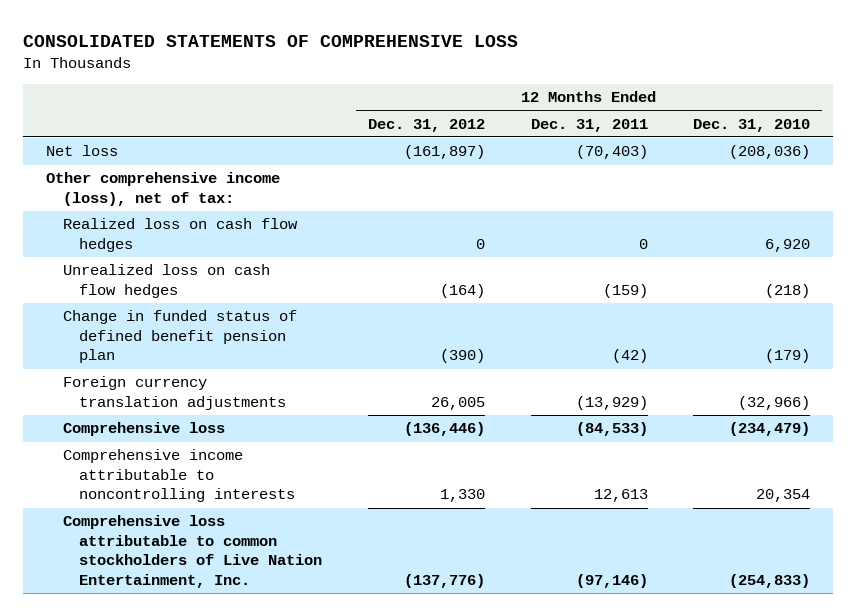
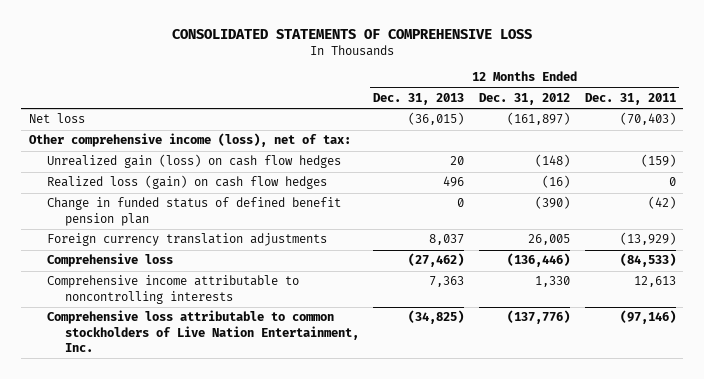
- | 12 Months Ended Dec. 31, 2012 | 12 Months Ended Dec. 31, 2011 | 12 Months Ended Dec. 31, 2010
+ | 12 Months Ended Dec. 31, 2013 | 12 Months Ended Dec. 31, 2012 | 12 Months Ended Dec. 31, 2011
- Realized loss on cash flow hedges | 0 | 0 | 6,920
- Unrealized loss on cash flow hedges | (164) | (159) | (218)
+ Unrealized gain (loss) on cash flow hedges | 20 | (148) | (159)
+ Realized loss (gain) on cash flow hedges | 496 | (16) | 0

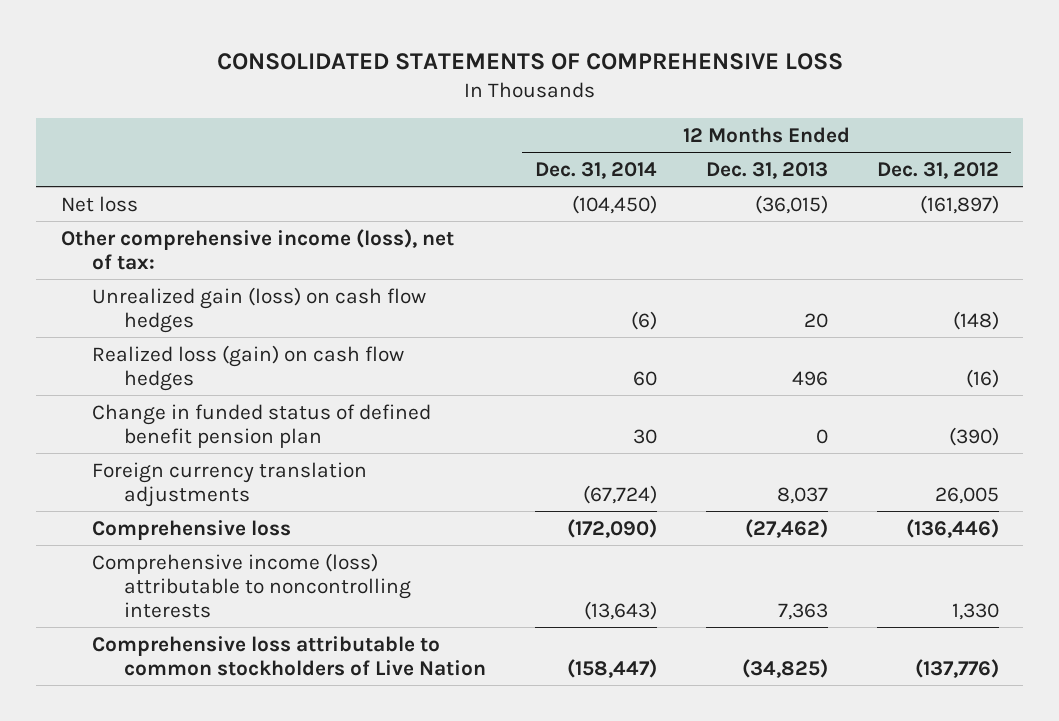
- | 12 Months Ended Dec. 31, 2013 | 12 Months Ended Dec. 31, 2012 | 12 Months Ended Dec. 31, 2011
+ | 12 Months Ended Dec. 31, 2014 | 12 Months Ended Dec. 31, 2013 | 12 Months Ended Dec. 31, 2012
- Comprehensive income attributable to noncontrolling interests | 7,363 | 1,330 | 12,613
- Comprehensive loss attributable to common stockholders of Live Nation Entertainment, Inc. | (34,825) | (137,776) | (97,146)
+ Comprehensive income (loss) attributable to noncontrolling interests | (13,643) | 7,363 | 1,330
+ Comprehensive loss attributable to common stockholders of Live Nation | (158,447) | (34,825) | (137,776)

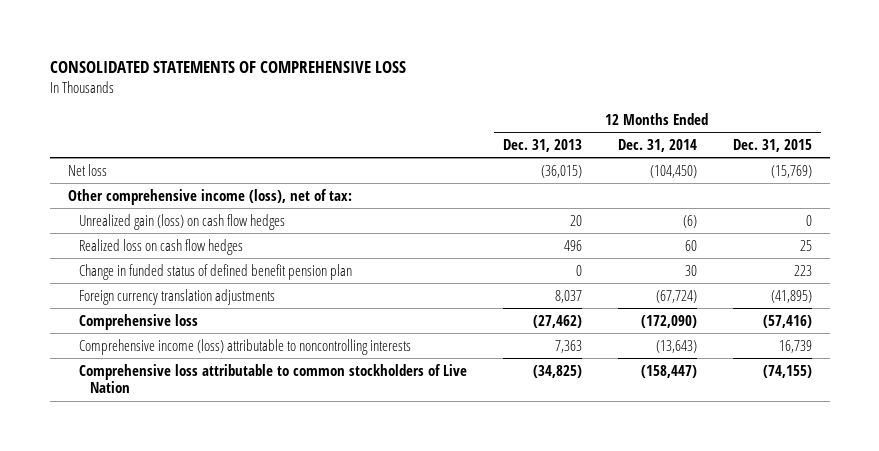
- | 12 Months Ended Dec. 31, 2014 | 12 Months Ended Dec. 31, 2013 | 12 Months Ended Dec. 31, 2012
+ | 12 Months Ended Dec. 31, 2013 | 12 Months Ended Dec. 31, 2014 | 12 Months Ended Dec. 31, 2015
- Realized loss (gain) on cash flow hedges | 60 | 496 | (16)
+ Realized loss on cash flow hedges | 496 | 60 | 25

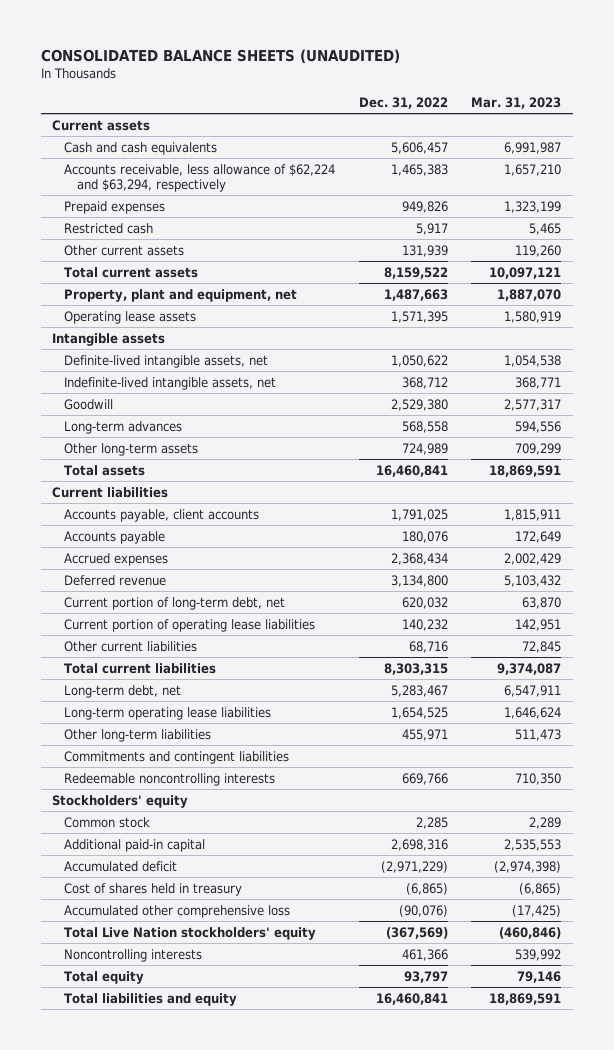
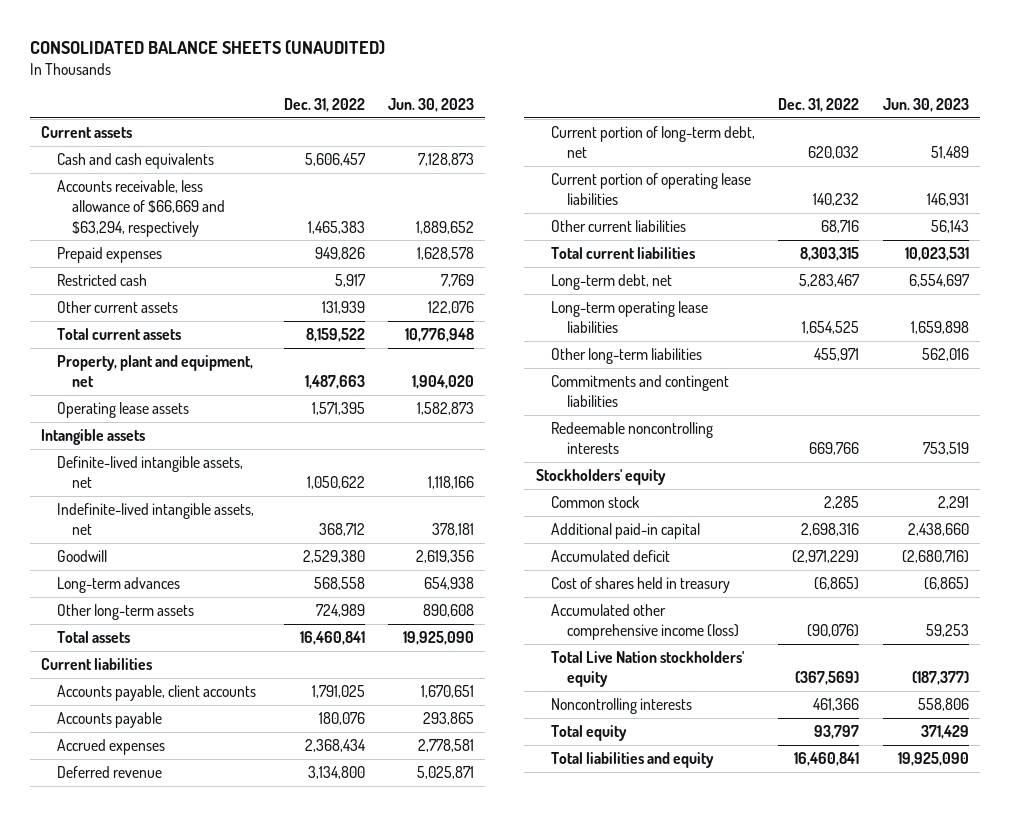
- | Dec. 31, 2022 | Mar. 31, 2023
+ | Dec. 31, 2022 | Jun. 30, 2023
- Accounts receivable, less allowance of $62,224 and $63,294, respectively | 1,465,383 | 1,657,210
+ Accounts receivable, less allowance of $66,669 and $63,294, respectively | 1,465,383 | 1,889,652
- Accumulated other comprehensive loss | (90,076) | (17,425)
+ Accumulated other comprehensive income (loss) | (90,076) | 59,253

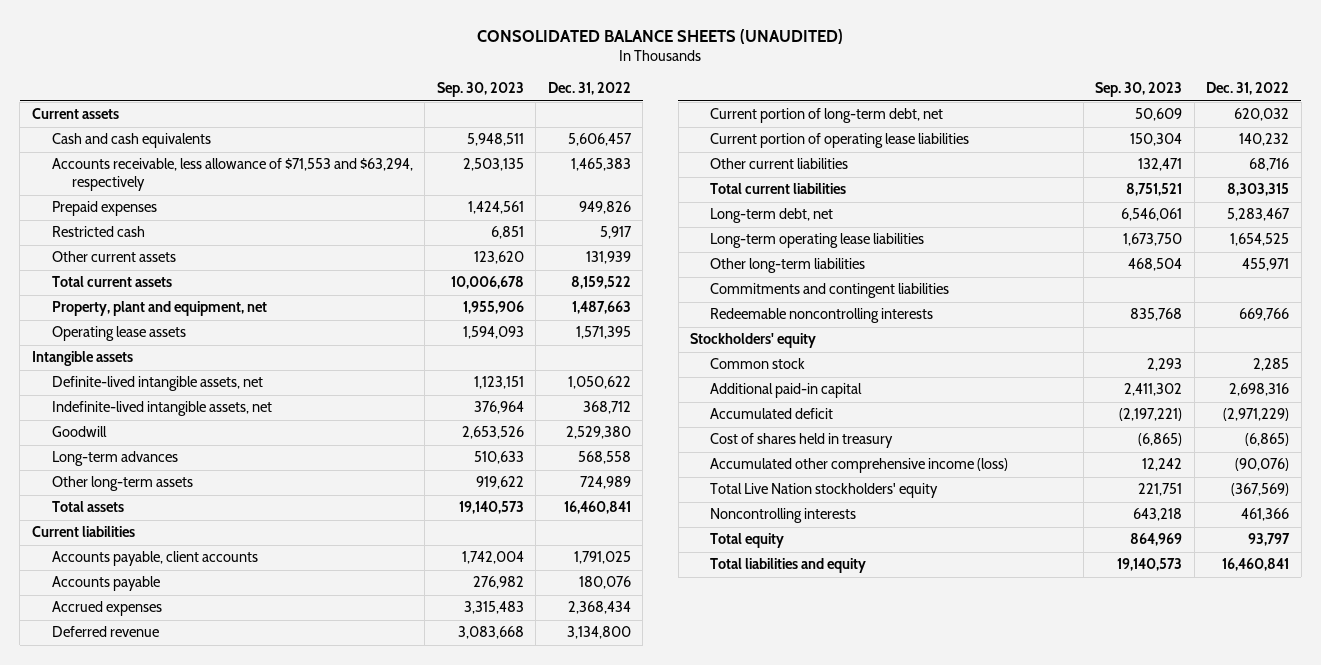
- | Dec. 31, 2022 | Jun. 30, 2023
+ | Sep. 30, 2023 | Dec. 31, 2022
- Accounts receivable, less allowance of $66,669 and $63,294, respectively | 1,465,383 | 1,889,652
+ Accounts receivable, less allowance of $71,553 and $63,294, respectively | 2,503,135 | 1,465,383

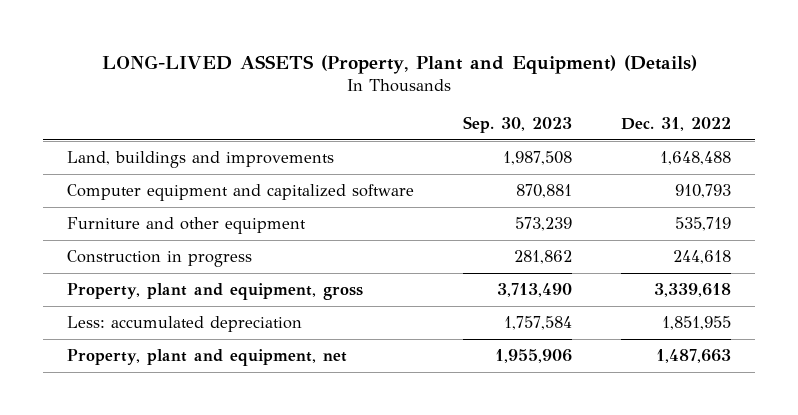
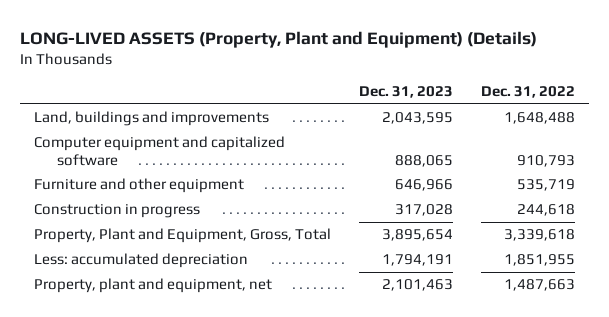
- | Sep. 30, 2023 | Dec. 31, 2022
+ | Dec. 31, 2023 | Dec. 31, 2022
- Property, plant and equipment, gross | 3,713,490 | 3,339,618
+ Property, Plant and Equipment, Gross, Total | 3,895,654 | 3,339,618

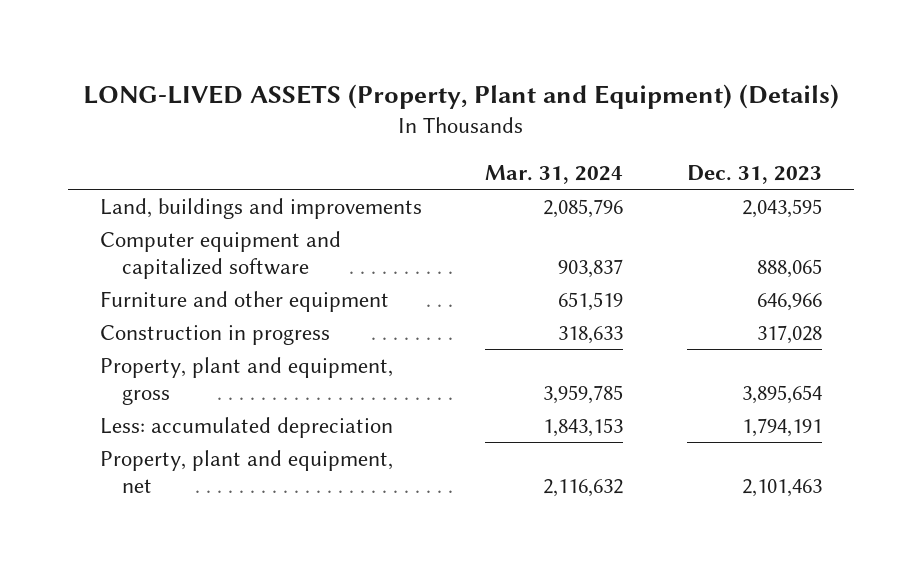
- | Dec. 31, 2023 | Dec. 31, 2022
+ | Mar. 31, 2024 | Dec. 31, 2023
- Property, Plant and Equipment, Gross, Total | 3,895,654 | 3,339,618
+ Property, plant and equipment, gross | 3,959,785 | 3,895,654

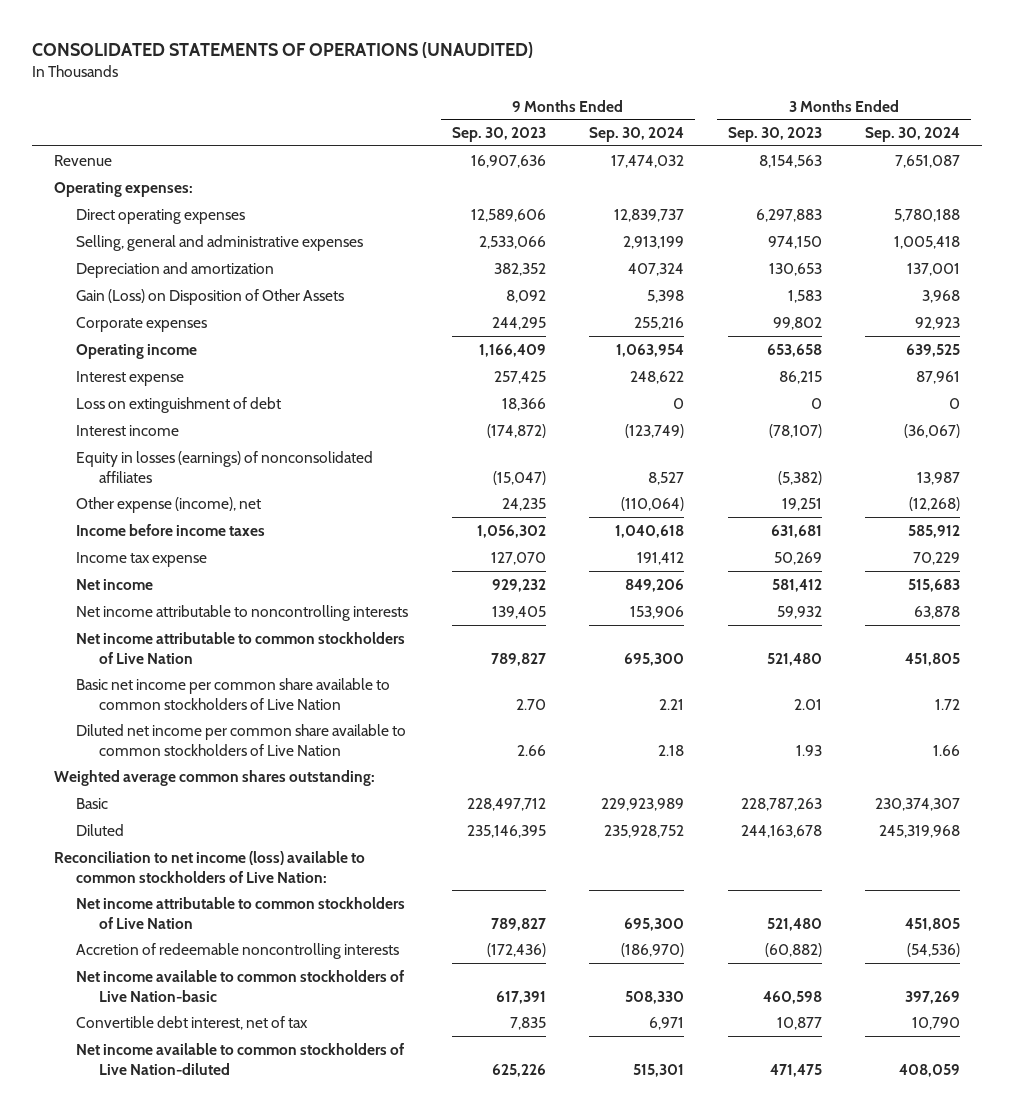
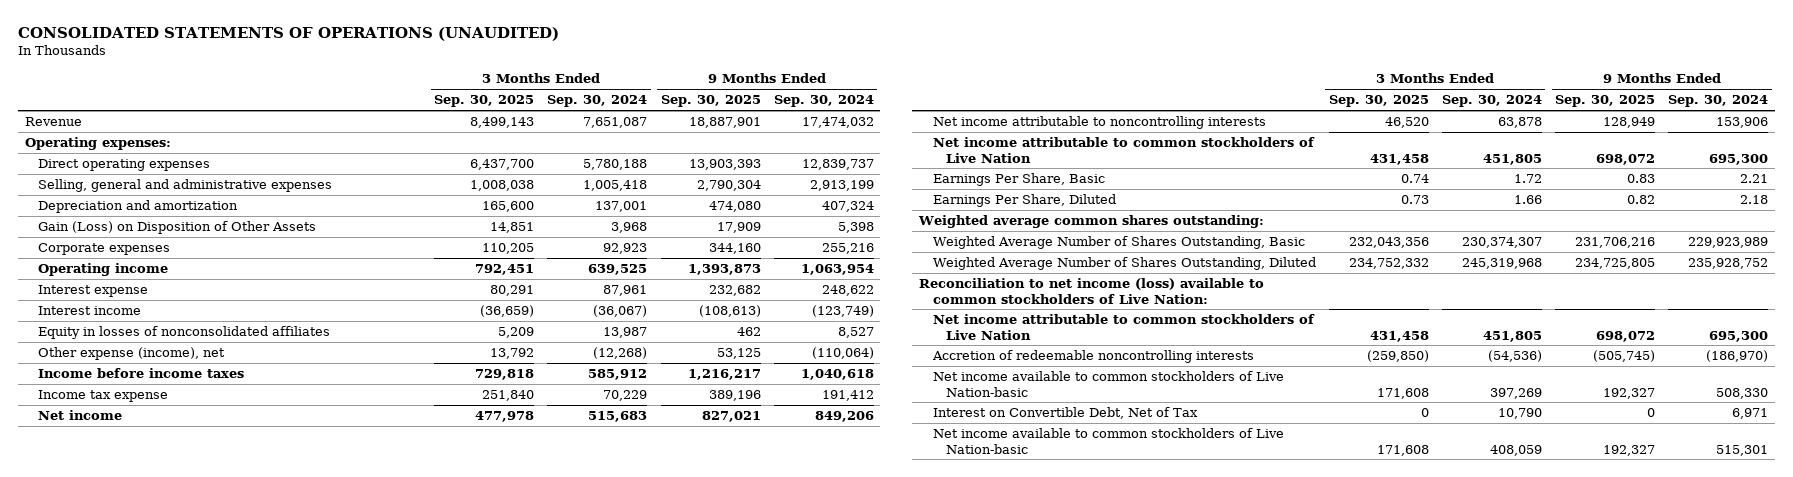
- | 9 Months Ended Sep. 30, 2023 | 9 Months Ended Sep. 30, 2024 | 3 Months Ended Sep. 30, 2023 | 3 Months Ended Sep. 30, 2024
+ | 3 Months Ended Sep. 30, 2025 | 3 Months Ended Sep. 30, 2024 | 9 Months Ended Sep. 30, 2025 | 9 Months Ended Sep. 30, 2024
- Loss on extinguishment of debt | 18,366 | 0 | 0 | 0
- Equity in losses (earnings) of nonconsolidated affiliates | (15,047) | 8,527 | (5,382) | 13,987
+ Equity in losses of nonconsolidated affiliates | 5,209 | 13,987 | 462 | 8,527
- Basic net income per common share available to common stockholders of Live Nation | 2.70 | 2.21 | 2.01 | 1.72
- Diluted net income per common share available to common stockholders of Live Nation | 2.66 | 2.18 | 1.93 | 1.66
+ Earnings Per Share, Basic | 0.74 | 1.72 | 0.83 | 2.21
+ Earnings Per Share, Diluted | 0.73 | 1.66 | 0.82 | 2.18
- Basic | 228,497,712 | 229,923,989 | 228,787,263 | 230,374,307
- Diluted | 235,146,395 | 235,928,752 | 244,163,678 | 245,319,968
+ Weighted Average Number of Shares Outstanding, Basic | 232,043,356 | 230,374,307 | 231,706,216 | 229,923,989
+ Weighted Average Number of Shares Outstanding, Diluted | 234,752,332 | 245,319,968 | 234,725,805 | 235,928,752
- Convertible debt interest, net of tax | 7,835 | 6,971 | 10,877 | 10,790
- Net income available to common stockholders of Live Nation-diluted | 625,226 | 515,301 | 471,475 | 408,059
+ Interest on Convertible Debt, Net of Tax | 0 | 10,790 | 0 | 6,971
+ Net income available to common stockholders of Live Nation-basic | 171,608 | 408,059 | 192,327 | 515,301

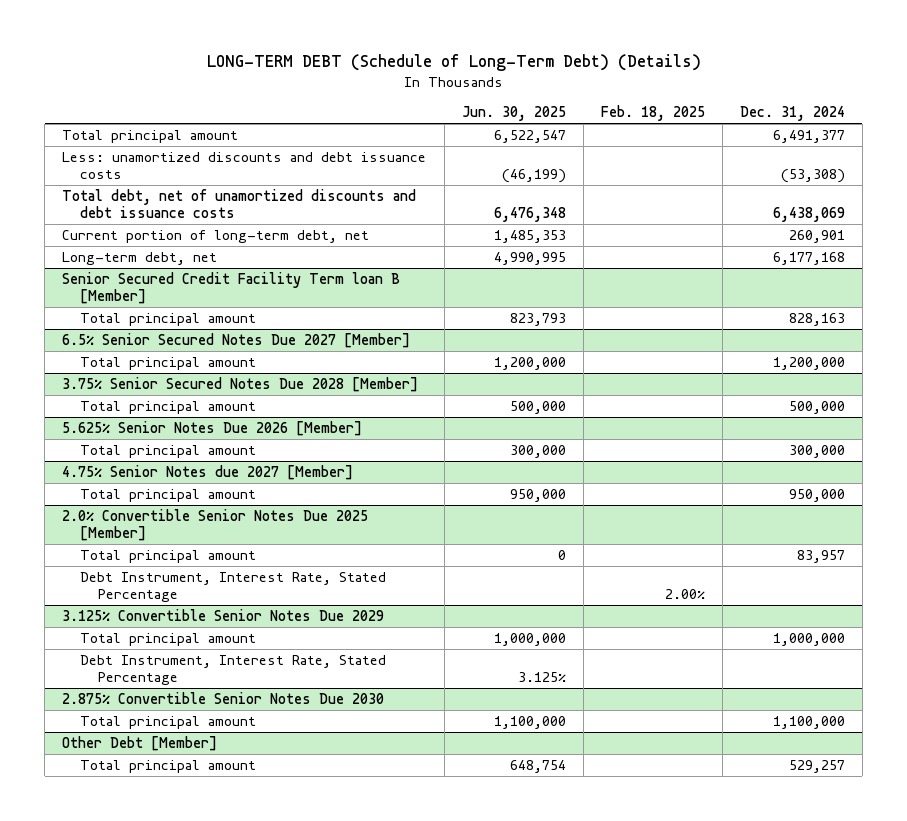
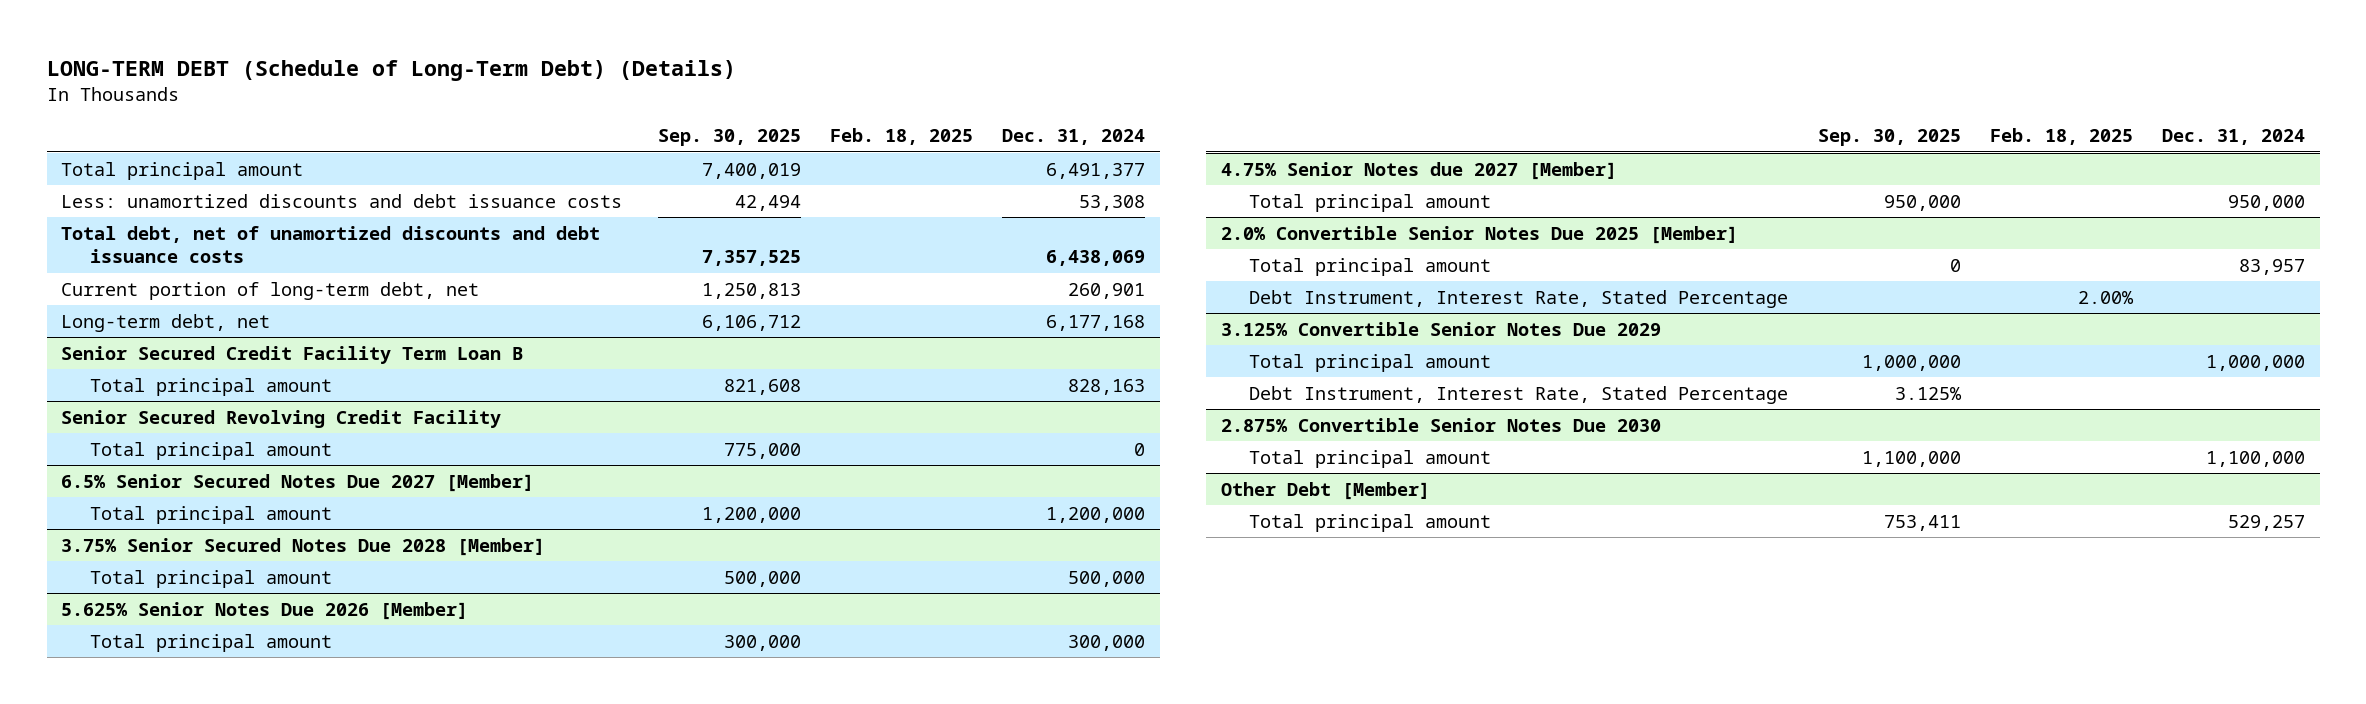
- | Jun. 30, 2025 | Feb. 18, 2025 | Dec. 31, 2024
+ | Sep. 30, 2025 | Feb. 18, 2025 | Dec. 31, 2024
- Less: unamortized discounts and debt issuance costs | (46,199) | | (53,308)
+ Less: unamortized discounts and debt issuance costs | 42,494 | | 53,308
- Senior Secured Credit Facility Term loan B [Member]
+ Senior Secured Credit Facility Term Loan B
+ Senior Secured Revolving Credit Facility
+ Total principal amount | 775,000 | | 0

